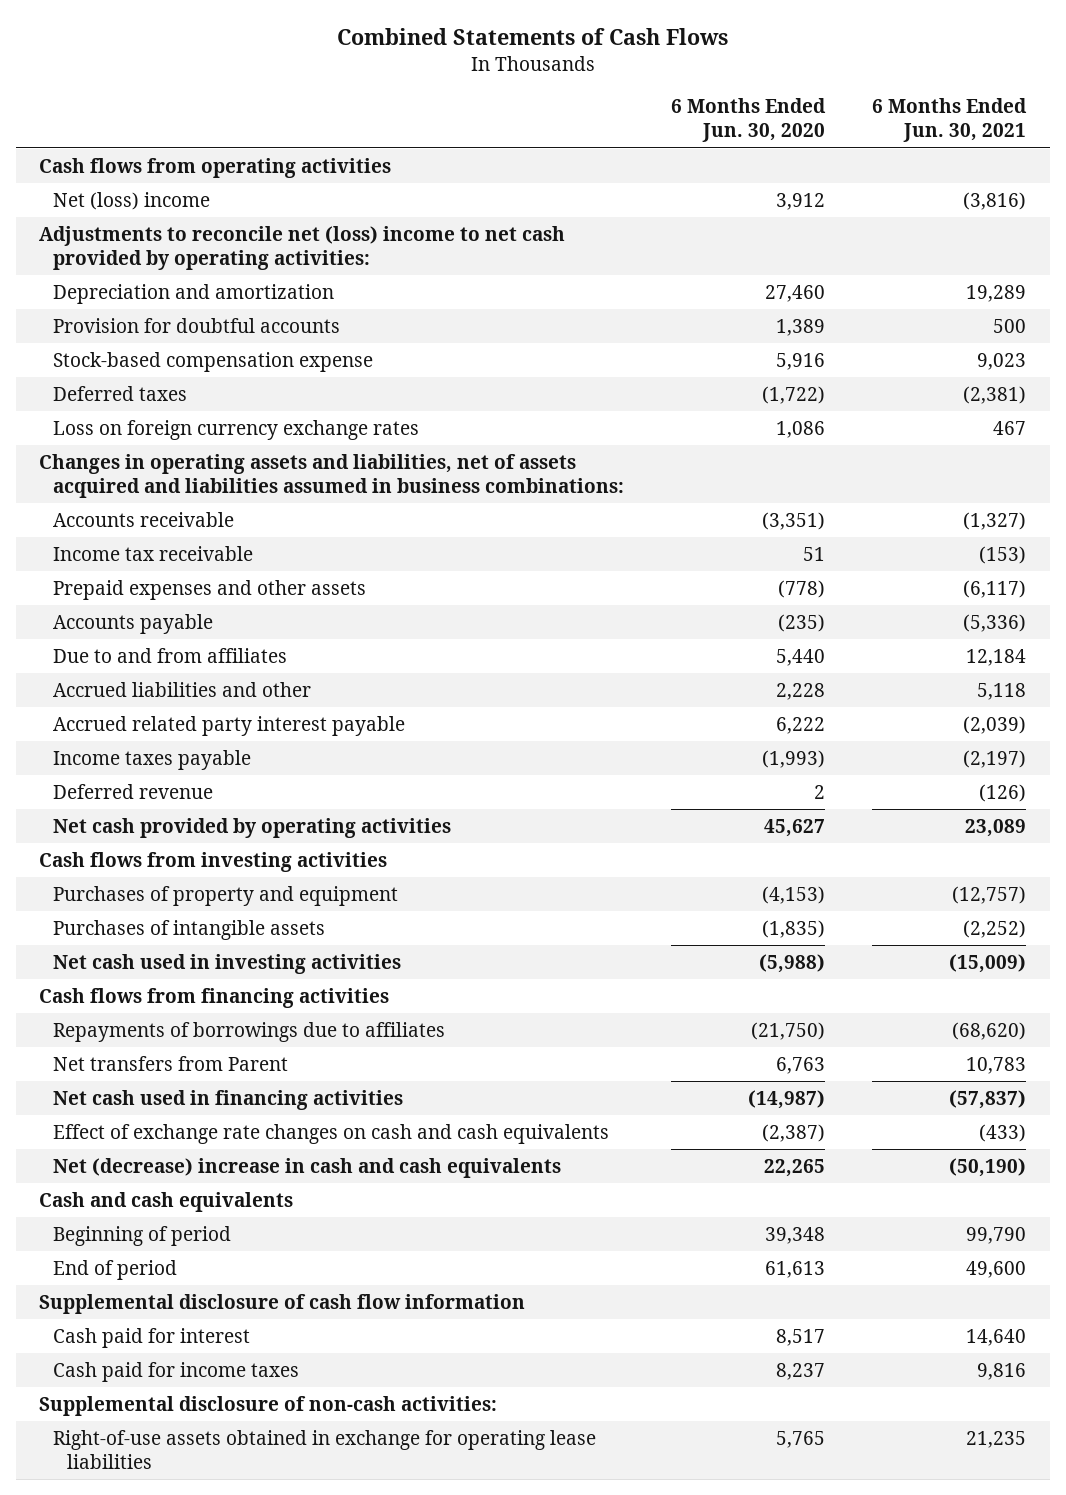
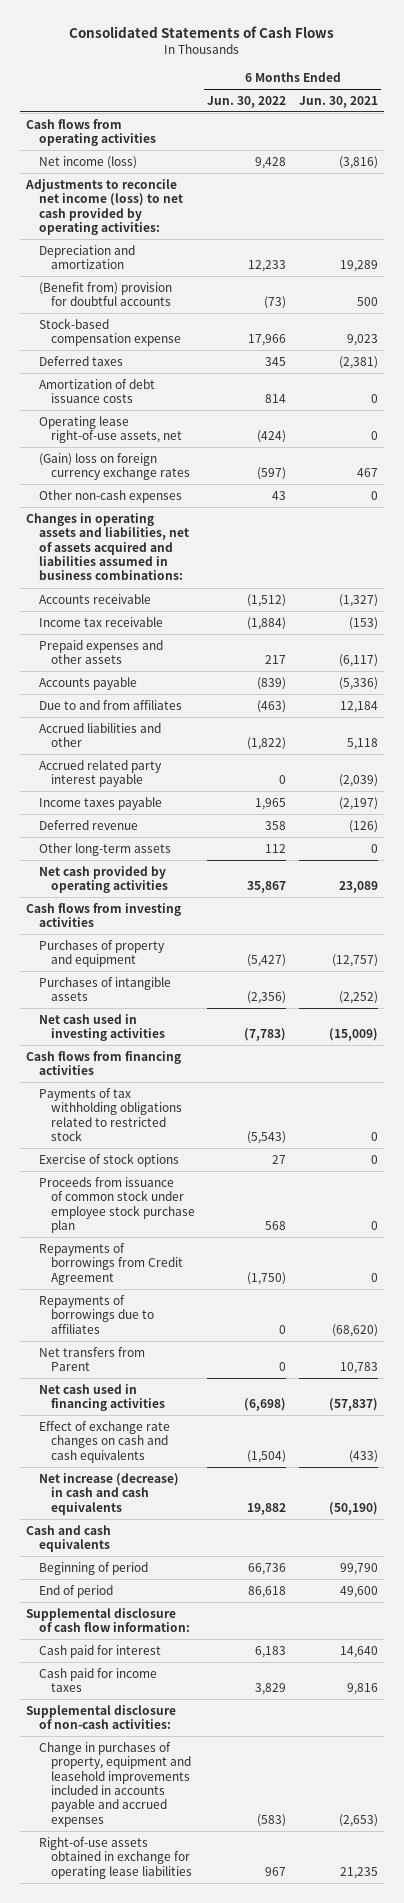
- Combined Statements of Cash Flows
+ Consolidated Statements of Cash Flows
- | 6 Months Ended Jun. 30, 2020 | 6 Months Ended Jun. 30, 2021
+ | 6 Months Ended Jun. 30, 2022 | 6 Months Ended Jun. 30, 2021
- Net (loss) income | 3,912 | (3,816)
- Adjustments to reconcile net (loss) income to net cash provided by operating activities:
+ Net income (loss) | 9,428 | (3,816)
+ Adjustments to reconcile net income (loss) to net cash provided by operating activities:
- Provision for doubtful accounts | 1,389 | 500
+ (Benefit from) provision for doubtful accounts | (73) | 500
- Loss on foreign currency exchange rates | 1,086 | 467
+ Amortization of debt issuance costs | 814 | 0
+ Operating lease right-of-use assets, net | (424) | 0
+ (Gain) loss on foreign currency exchange rates | (597) | 467
+ Other non-cash expenses | 43 | 0
+ Other long-term assets | 112 | 0
+ Payments of tax withholding obligations related to restricted stock | (5,543) | 0
+ Exercise of stock options | 27 | 0
+ Proceeds from issuance of common stock under employee stock purchase plan | 568 | 0
+ Repayments of borrowings from Credit Agreement | (1,750) | 0
- Net (decrease) increase in cash and cash equivalents | 22,265 | (50,190)
+ Net increase (decrease) in cash and cash equivalents | 19,882 | (50,190)
- Supplemental disclosure of cash flow information
+ Supplemental disclosure of cash flow information:
+ Change in purchases of property, equipment and leasehold improvements included in accounts payable and accrued expenses | (583) | (2,653)

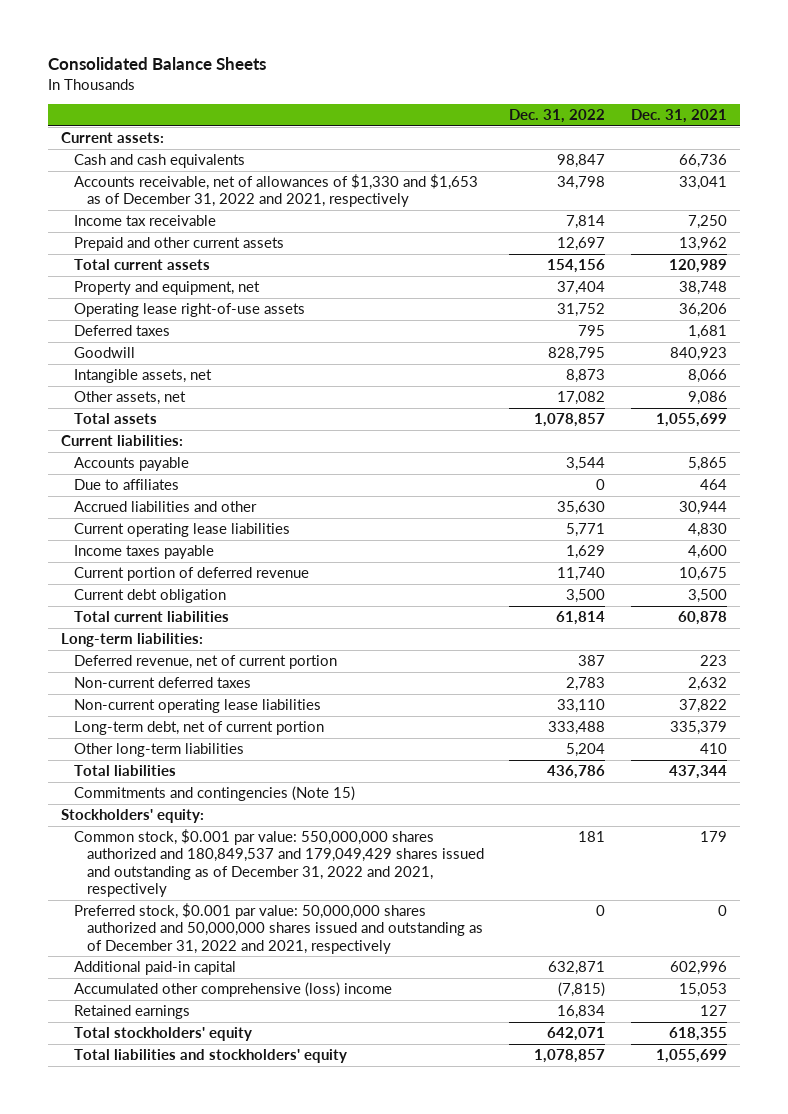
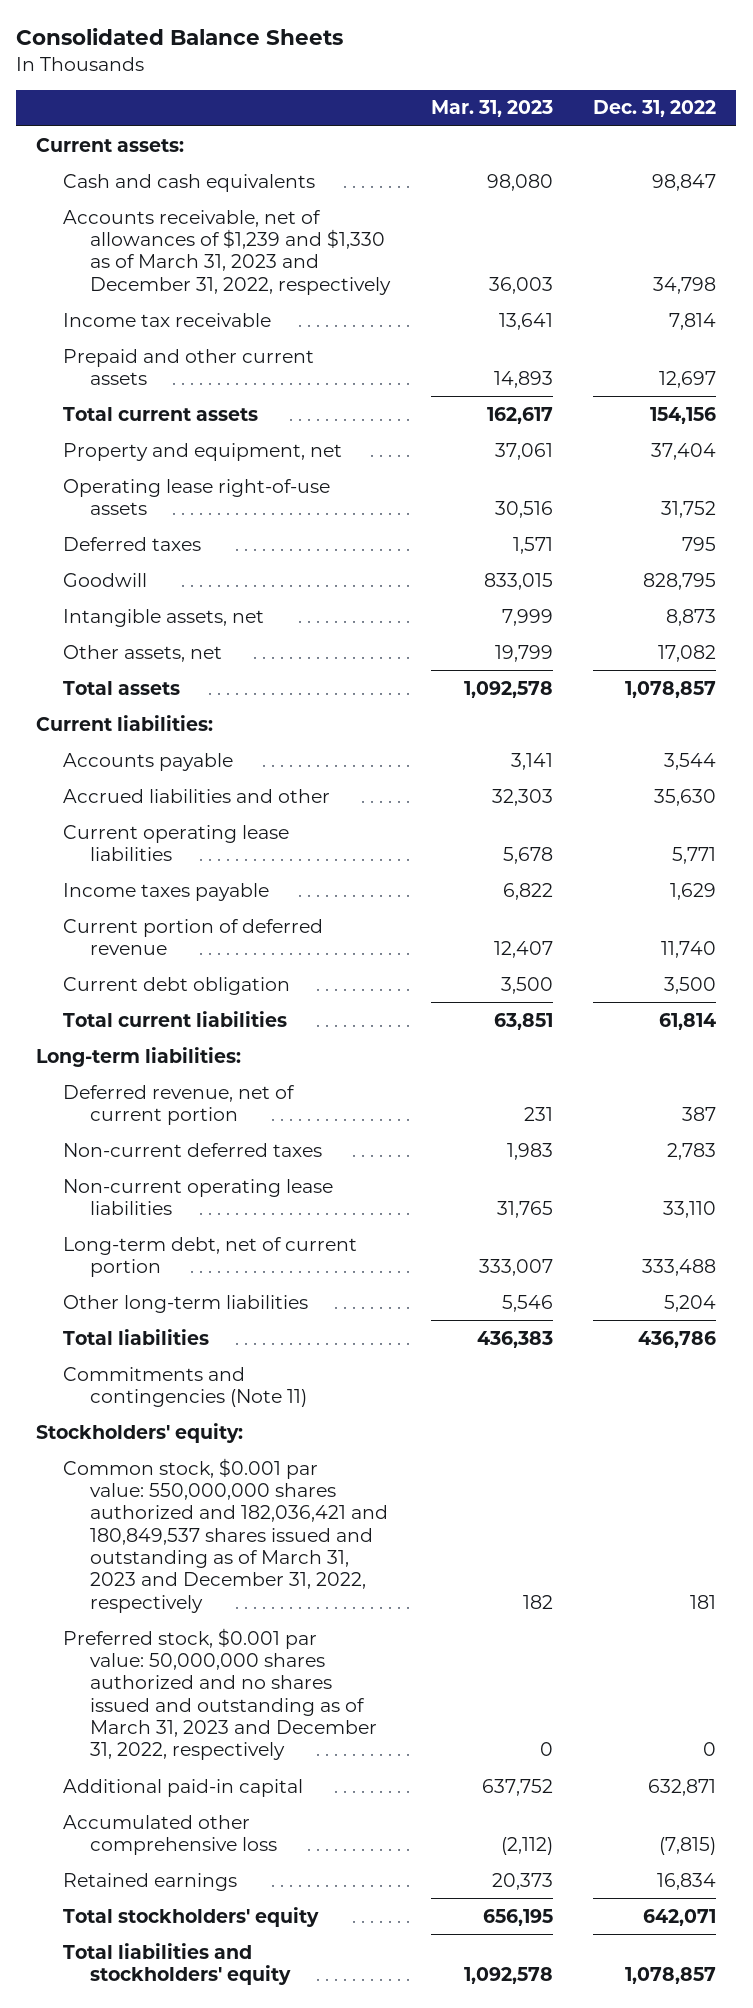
- | Dec. 31, 2022 | Dec. 31, 2021
+ | Mar. 31, 2023 | Dec. 31, 2022
- Accounts receivable, net of allowances of $1,330 and $1,653 as of December 31, 2022 and 2021, respectively | 34,798 | 33,041
+ Accounts receivable, net of allowances of $1,239 and $1,330 as of March 31, 2023 and December 31, 2022, respectively | 36,003 | 34,798
- Due to affiliates | 0 | 464
- Commitments and contingencies (Note 15)
+ Commitments and contingencies (Note 11)
- Common stock, $0.001 par value: 550,000,000 shares authorized and 180,849,537 and 179,049,429 shares issued and outstanding as of December 31, 2022 and 2021, respectively | 181 | 179
- Preferred stock, $0.001 par value: 50,000,000 shares authorized and 50,000,000 shares issued and outstanding as of December 31, 2022 and 2021, respectively | 0 | 0
+ Common stock, $0.001 par value: 550,000,000 shares authorized and 182,036,421 and 180,849,537 shares issued and outstanding as of March 31, 2023 and December 31, 2022, respectively | 182 | 181
+ Preferred stock, $0.001 par value: 50,000,000 shares authorized and no shares issued and outstanding as of March 31, 2023 and December 31, 2022, respectively | 0 | 0
- Accumulated other comprehensive (loss) income | (7,815) | 15,053
+ Accumulated other comprehensive loss | (2,112) | (7,815)

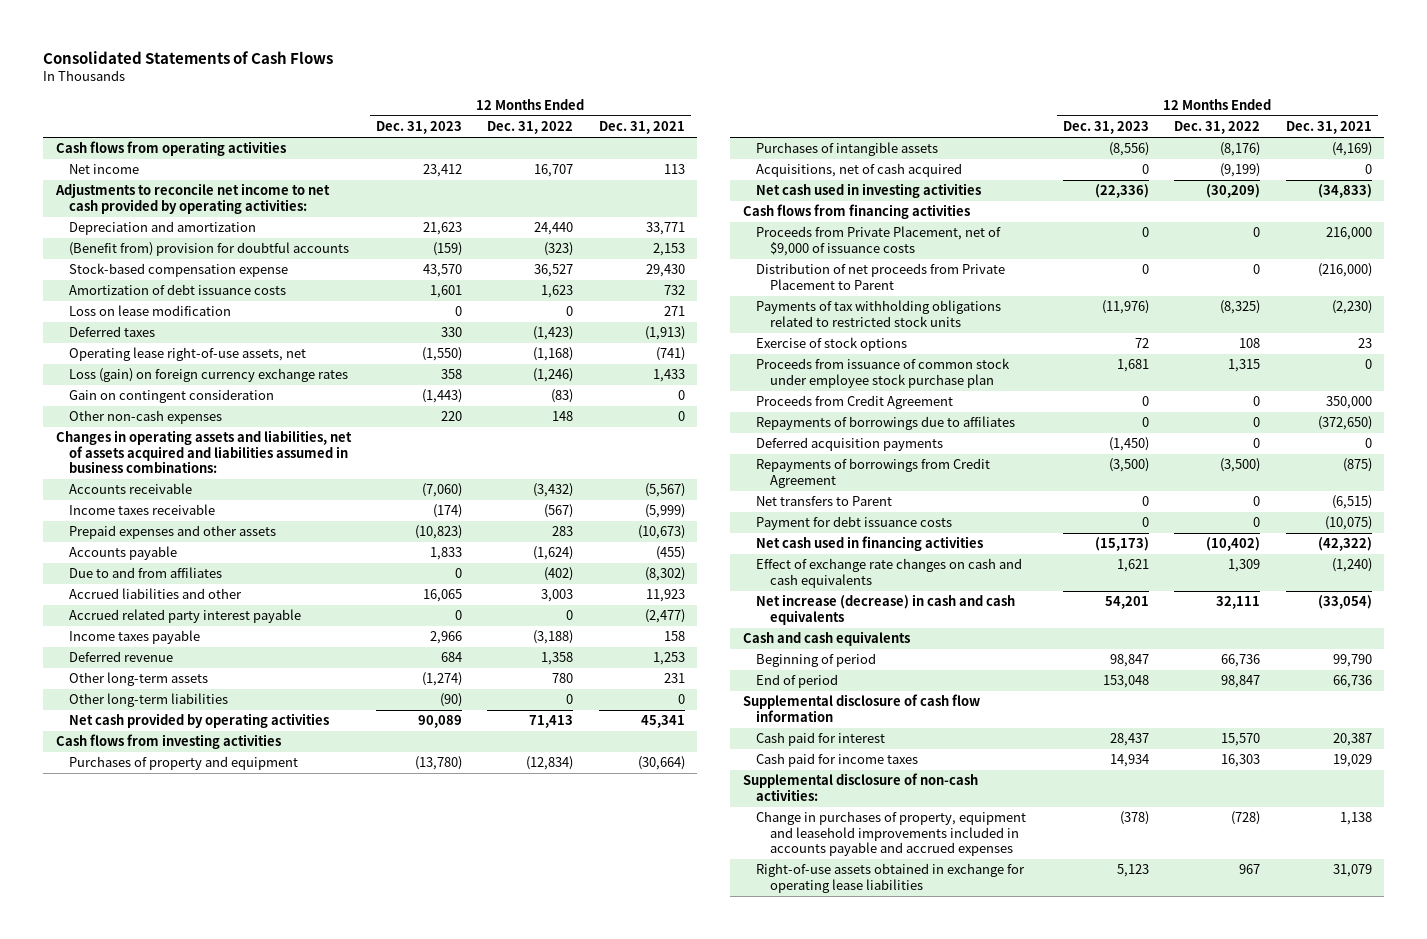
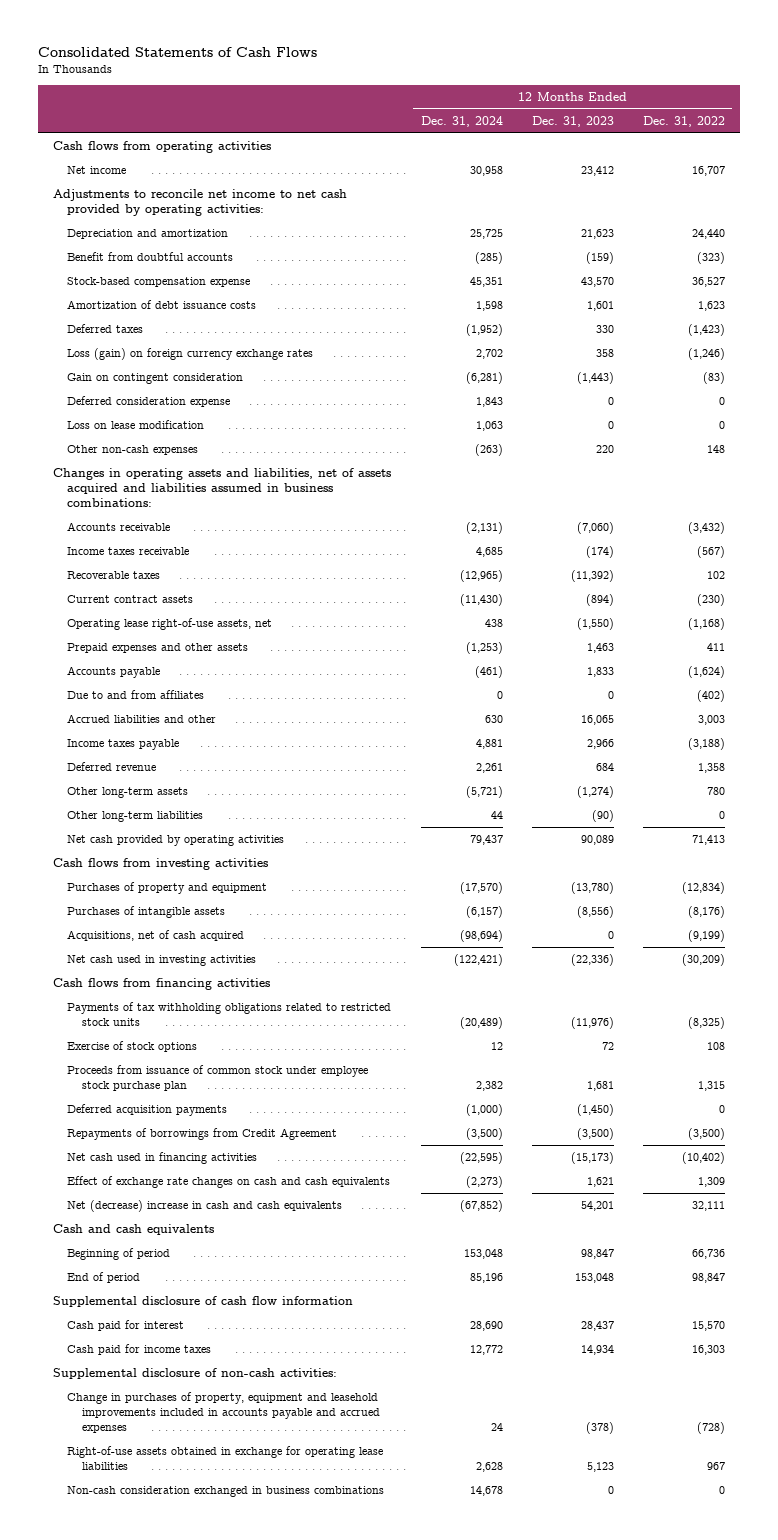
- | 12 Months Ended Dec. 31, 2023 | 12 Months Ended Dec. 31, 2022 | 12 Months Ended Dec. 31, 2021
+ | 12 Months Ended Dec. 31, 2024 | 12 Months Ended Dec. 31, 2023 | 12 Months Ended Dec. 31, 2022
- (Benefit from) provision for doubtful accounts | (159) | (323) | 2,153
+ Benefit from doubtful accounts | (285) | (159) | (323)
+ Deferred consideration expense | 1,843 | 0 | 0
moved down: Loss on lease modification | 1,063 | 0 | 0
- Prepaid expenses and other assets | (10,823) | 283 | (10,673)
+ Recoverable taxes | (12,965) | (11,392) | 102
+ Current contract assets | (11,430) | (894) | (230)
moved down: Operating lease right-of-use assets, net | 438 | (1,550) | (1,168)
+ Prepaid expenses and other assets | (1,253) | 1,463 | 411
- Accrued related party interest payable | 0 | 0 | (2,477)
- Proceeds from Private Placement, net of $9,000 of issuance costs | 0 | 0 | 216,000
- Distribution of net proceeds from Private Placement to Parent | 0 | 0 | (216,000)
- Proceeds from Credit Agreement | 0 | 0 | 350,000
- Repayments of borrowings due to affiliates | 0 | 0 | (372,650)
- Net transfers to Parent | 0 | 0 | (6,515)
- Payment for debt issuance costs | 0 | 0 | (10,075)
- Net increase (decrease) in cash and cash equivalents | 54,201 | 32,111 | (33,054)
+ Net (decrease) increase in cash and cash equivalents | (67,852) | 54,201 | 32,111
+ Non-cash consideration exchanged in business combinations | 14,678 | 0 | 0

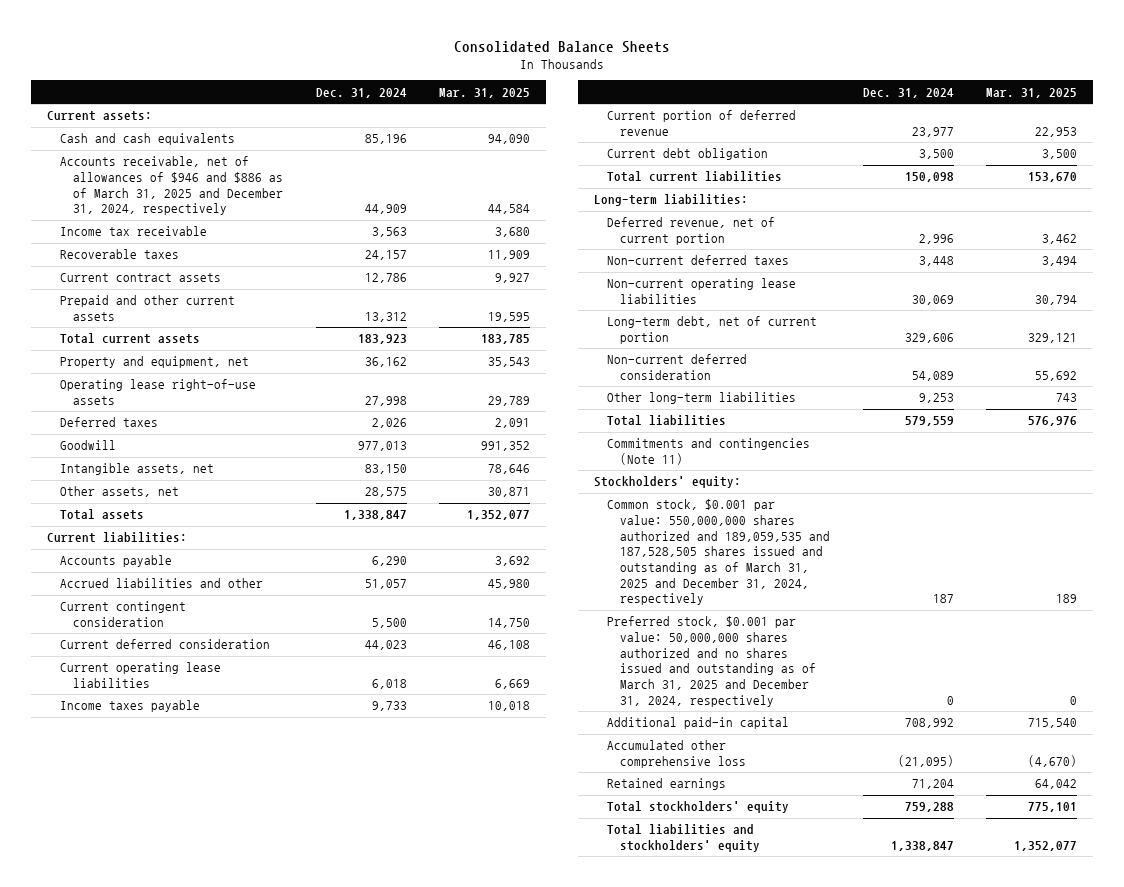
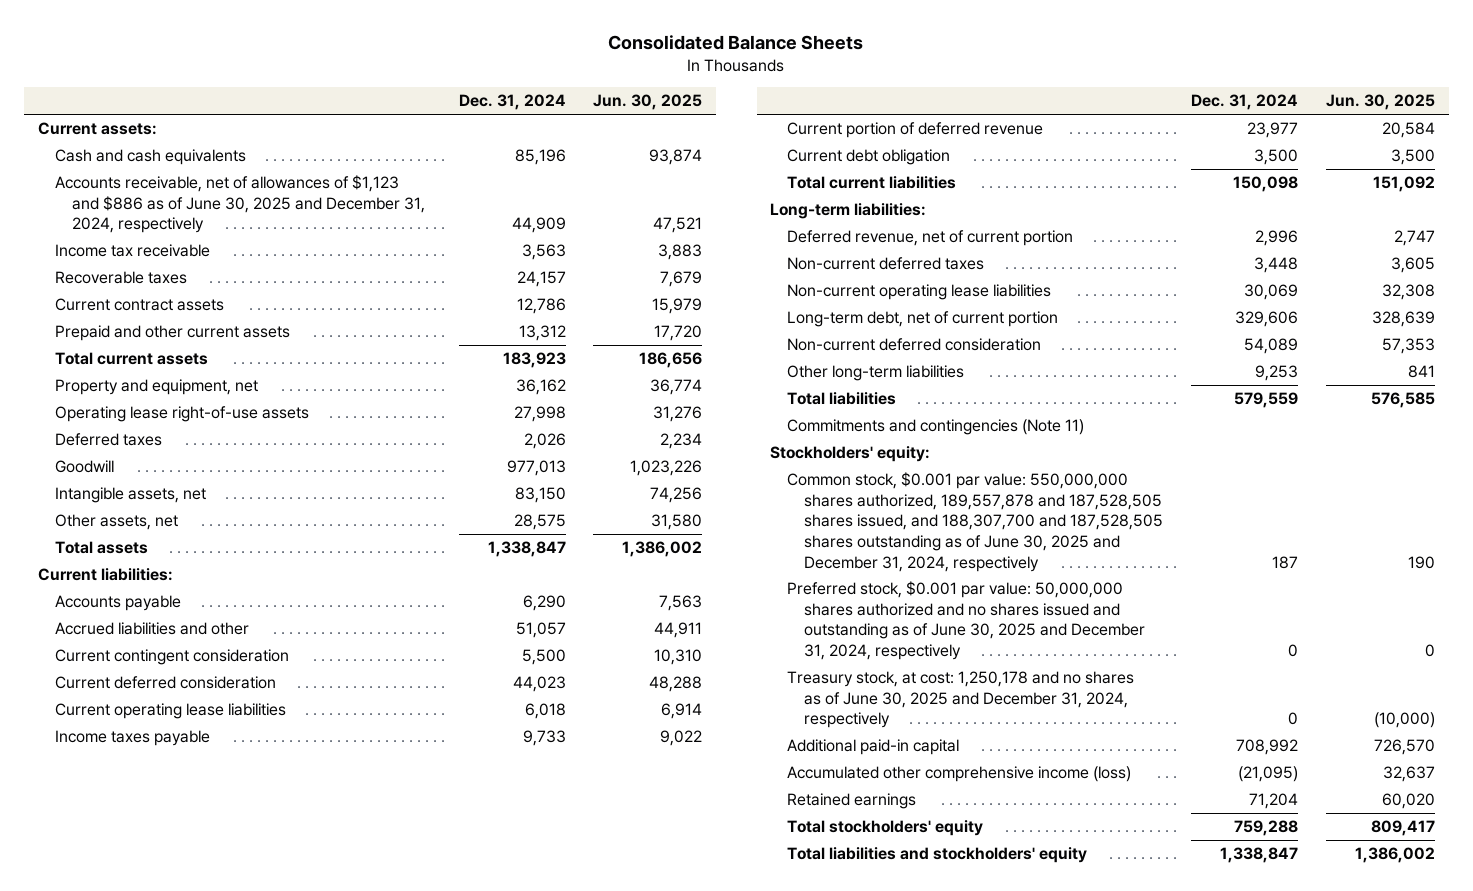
- | Dec. 31, 2024 | Mar. 31, 2025
+ | Dec. 31, 2024 | Jun. 30, 2025
- Accounts receivable, net of allowances of $946 and $886 as of March 31, 2025 and December 31, 2024, respectively | 44,909 | 44,584
+ Accounts receivable, net of allowances of $1,123 and $886 as of June 30, 2025 and December 31, 2024, respectively | 44,909 | 47,521
- Common stock, $0.001 par value: 550,000,000 shares authorized and 189,059,535 and 187,528,505 shares issued and outstanding as of March 31, 2025 and December 31, 2024, respectively | 187 | 189
- Preferred stock, $0.001 par value: 50,000,000 shares authorized and no shares issued and outstanding as of March 31, 2025 and December 31, 2024, respectively | 0 | 0
+ Common stock, $0.001 par value: 550,000,000 shares authorized, 189,557,878 and 187,528,505 shares issued, and 188,307,700 and 187,528,505 shares outstanding as of June 30, 2025 and December 31, 2024, respectively | 187 | 190
+ Preferred stock, $0.001 par value: 50,000,000 shares authorized and no shares issued and outstanding as of June 30, 2025 and December 31, 2024, respectively | 0 | 0
+ Treasury stock, at cost: 1,250,178 and no shares as of June 30, 2025 and December 31, 2024, respectively | 0 | (10,000)
- Accumulated other comprehensive loss | (21,095) | (4,670)
+ Accumulated other comprehensive income (loss) | (21,095) | 32,637

